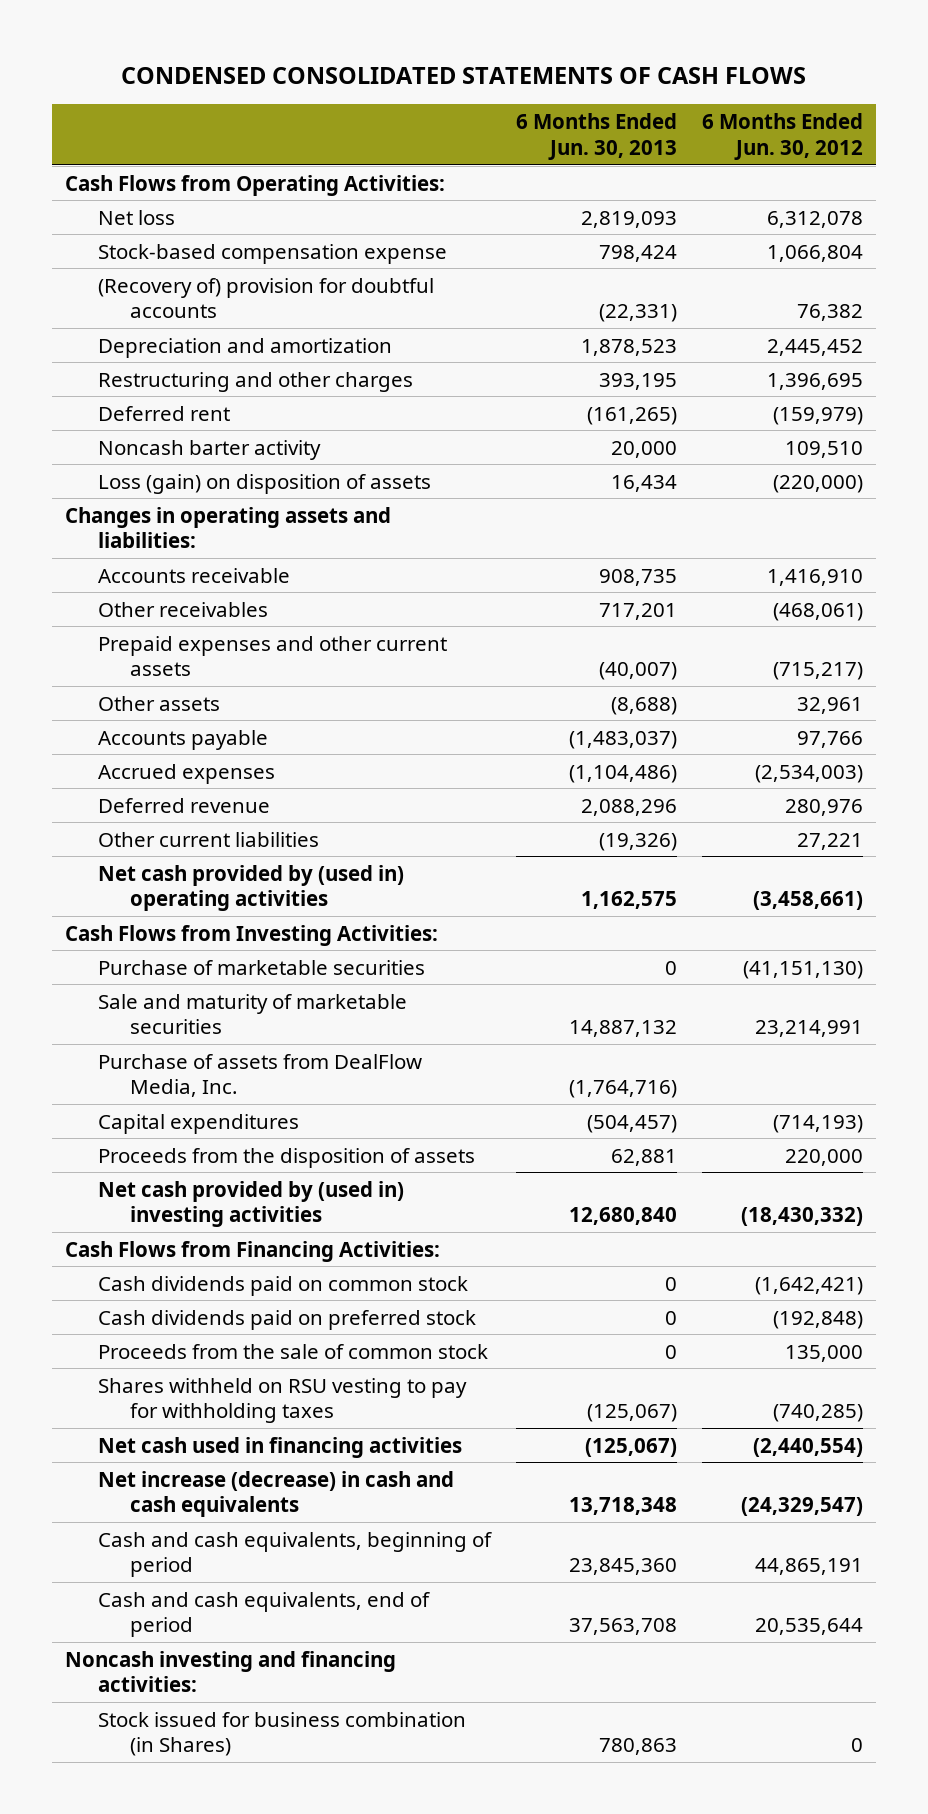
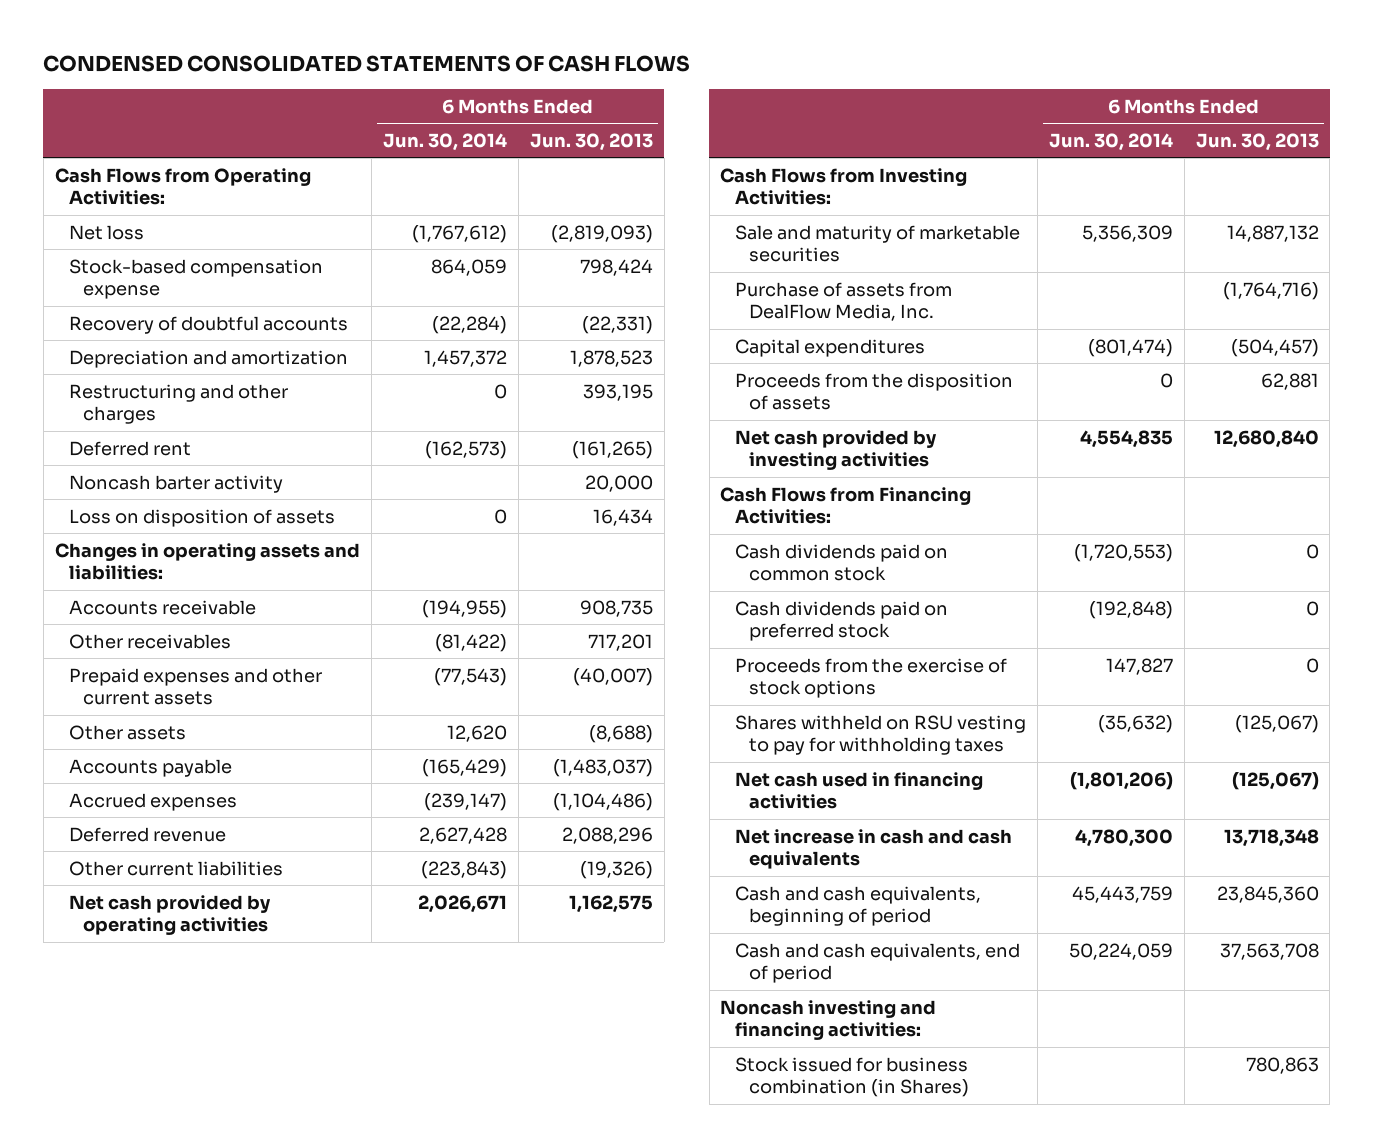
- | 6 Months Ended Jun. 30, 2013 | 6 Months Ended Jun. 30, 2012
+ | 6 Months Ended Jun. 30, 2014 | 6 Months Ended Jun. 30, 2013
- Net loss | 2,819,093 | 6,312,078
+ Net loss | (1,767,612) | (2,819,093)
- (Recovery of) provision for doubtful accounts | (22,331) | 76,382
+ Recovery of doubtful accounts | (22,284) | (22,331)
- Loss (gain) on disposition of assets | 16,434 | (220,000)
+ Loss on disposition of assets | 0 | 16,434
- Net cash provided by (used in) operating activities | 1,162,575 | (3,458,661)
+ Net cash provided by operating activities | 2,026,671 | 1,162,575
- Purchase of marketable securities | 0 | (41,151,130)
- Net cash provided by (used in) investing activities | 12,680,840 | (18,430,332)
+ Net cash provided by investing activities | 4,554,835 | 12,680,840
- Proceeds from the sale of common stock | 0 | 135,000
+ Proceeds from the exercise of stock options | 147,827 | 0
- Net increase (decrease) in cash and cash equivalents | 13,718,348 | (24,329,547)
+ Net increase in cash and cash equivalents | 4,780,300 | 13,718,348

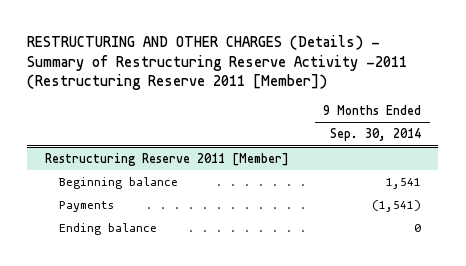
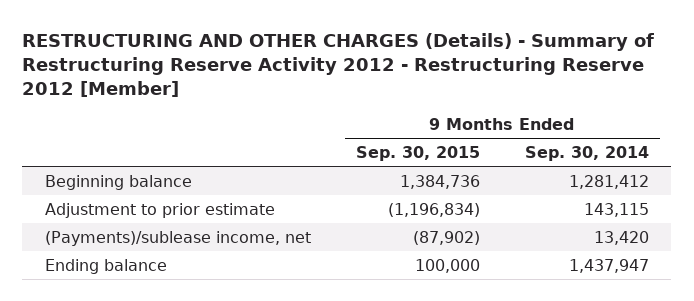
- RESTRUCTURING AND OTHER CHARGES (Details) - Summary of Restructuring Reserve Activity -2011 (Restructuring Reserve 2011 [Member])
+ RESTRUCTURING AND OTHER CHARGES (Details) - Summary of Restructuring Reserve Activity 2012 - Restructuring Reserve 2012 [Member]
- | 9 Months Ended Sep. 30, 2014
+ | 9 Months Ended Sep. 30, 2015 | 9 Months Ended Sep. 30, 2014
- Restructuring Reserve 2011 [Member]
- Beginning balance | 1,541
- Payments | (1,541)
- Ending balance | 0
+ Beginning balance | 1,384,736 | 1,281,412
+ Adjustment to prior estimate | (1,196,834) | 143,115
+ (Payments)/sublease income, net | (87,902) | 13,420
+ Ending balance | 100,000 | 1,437,947

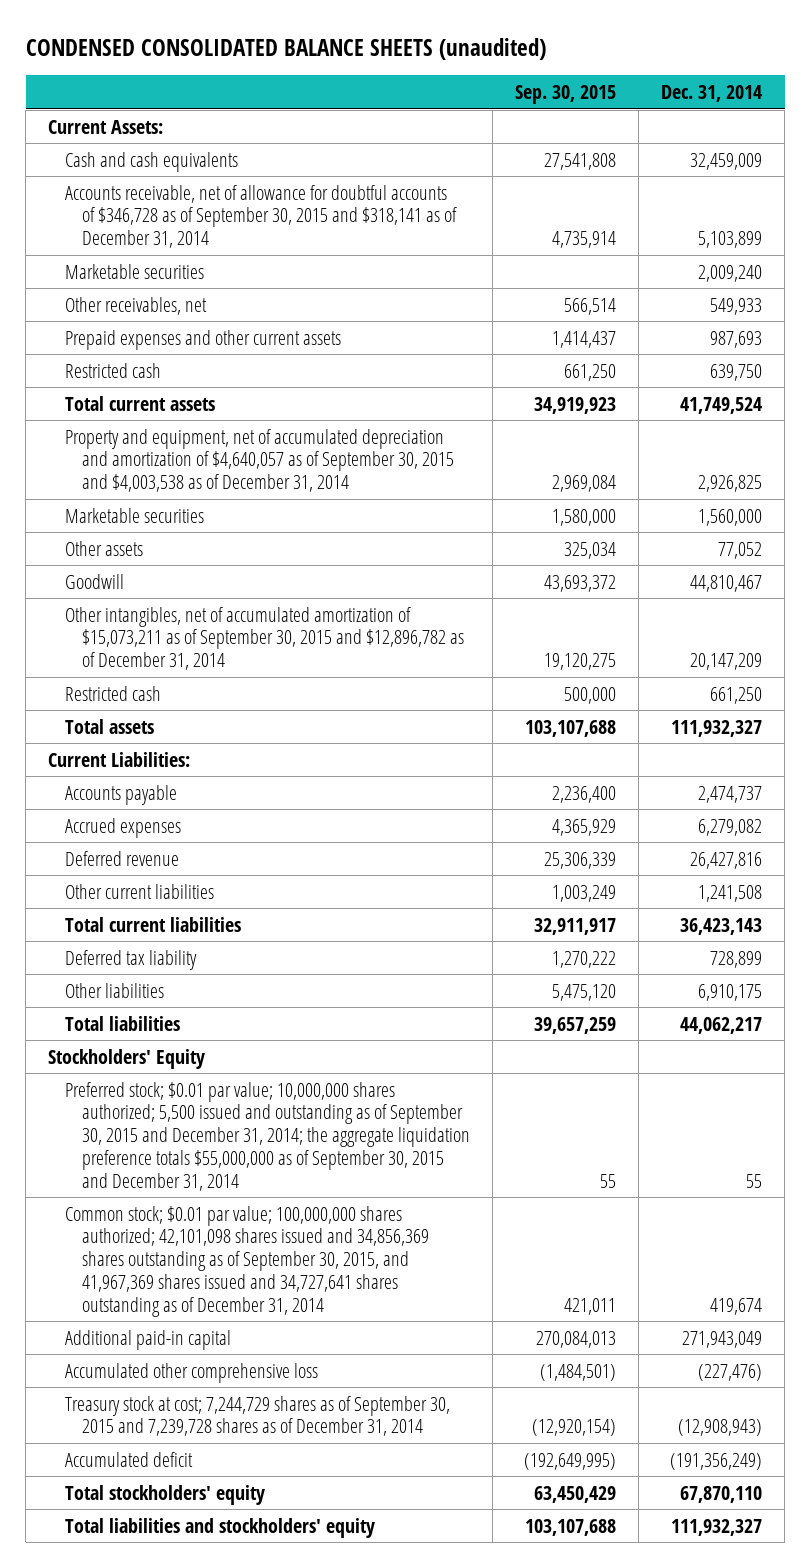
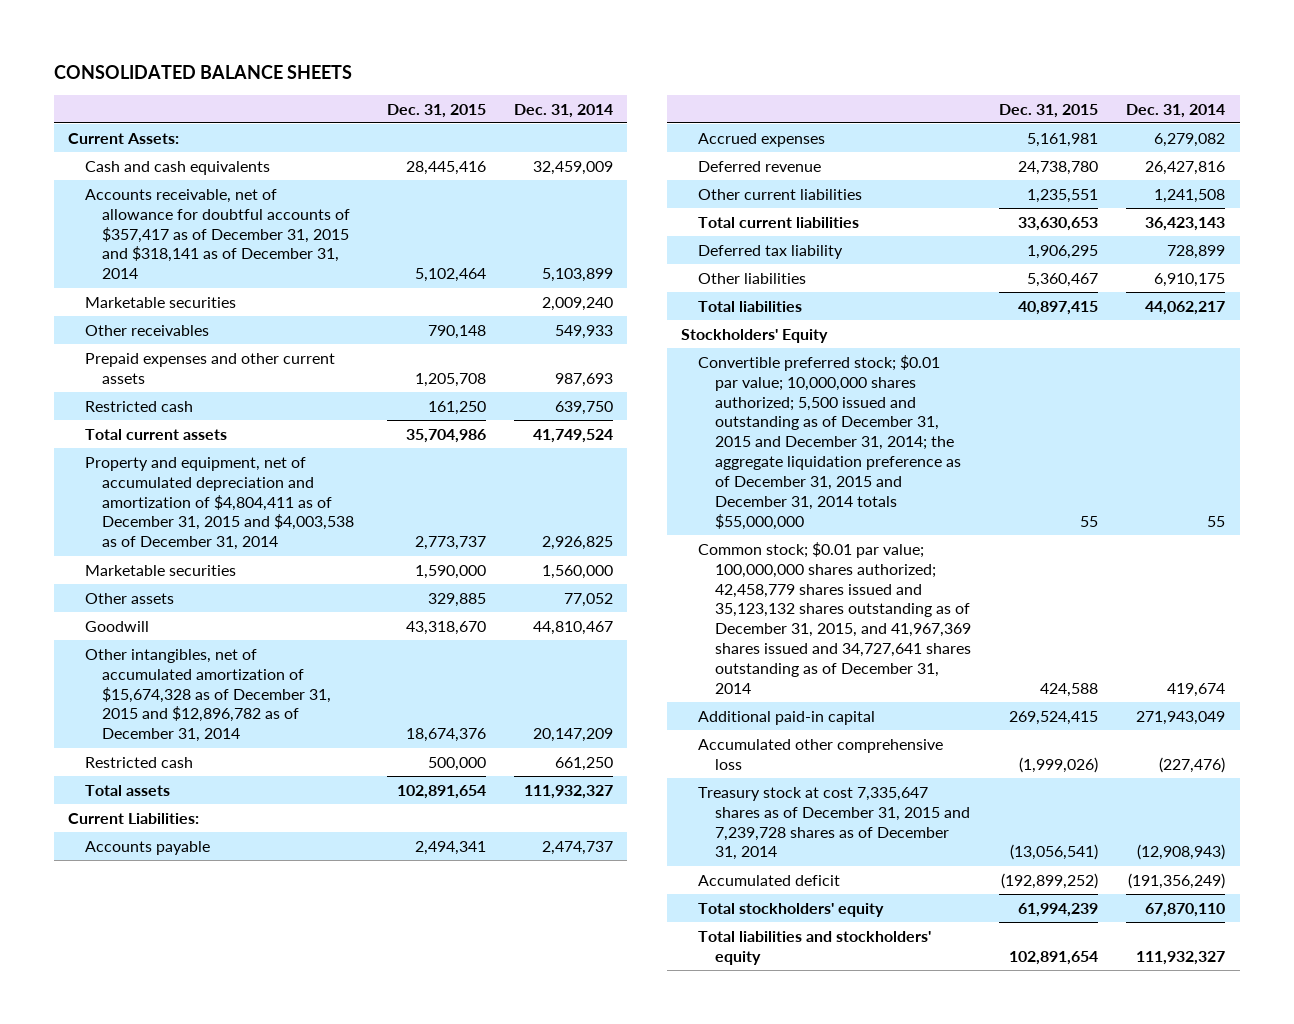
- CONDENSED CONSOLIDATED BALANCE SHEETS (unaudited)
+ CONSOLIDATED BALANCE SHEETS
- | Sep. 30, 2015 | Dec. 31, 2014
+ | Dec. 31, 2015 | Dec. 31, 2014
- Accounts receivable, net of allowance for doubtful accounts of $346,728 as of September 30, 2015 and $318,141 as of December 31, 2014 | 4,735,914 | 5,103,899
+ Accounts receivable, net of allowance for doubtful accounts of $357,417 as of December 31, 2015 and $318,141 as of December 31, 2014 | 5,102,464 | 5,103,899
- Other receivables, net | 566,514 | 549,933
+ Other receivables | 790,148 | 549,933
- Property and equipment, net of accumulated depreciation and amortization of $4,640,057 as of September 30, 2015 and $4,003,538 as of December 31, 2014 | 2,969,084 | 2,926,825
+ Property and equipment, net of accumulated depreciation and amortization of $4,804,411 as of December 31, 2015 and $4,003,538 as of December 31, 2014 | 2,773,737 | 2,926,825
- Other intangibles, net of accumulated amortization of $15,073,211 as of September 30, 2015 and $12,896,782 as of December 31, 2014 | 19,120,275 | 20,147,209
+ Other intangibles, net of accumulated amortization of $15,674,328 as of December 31, 2015 and $12,896,782 as of December 31, 2014 | 18,674,376 | 20,147,209
- Preferred stock; $0.01 par value; 10,000,000 shares authorized; 5,500 issued and outstanding as of September 30, 2015 and December 31, 2014; the aggregate liquidation preference totals $55,000,000 as of September 30, 2015 and December 31, 2014 | 55 | 55
- Common stock; $0.01 par value; 100,000,000 shares authorized; 42,101,098 shares issued and 34,856,369 shares outstanding as of September 30, 2015, and 41,967,369 shares issued and 34,727,641 shares outstanding as of December 31, 2014 | 421,011 | 419,674
+ Convertible preferred stock; $0.01 par value; 10,000,000 shares authorized; 5,500 issued and outstanding as of December 31, 2015 and December 31, 2014; the aggregate liquidation preference as of December 31, 2015 and December 31, 2014 totals $55,000,000 | 55 | 55
+ Common stock; $0.01 par value; 100,000,000 shares authorized; 42,458,779 shares issued and 35,123,132 shares outstanding as of December 31, 2015, and 41,967,369 shares issued and 34,727,641 shares outstanding as of December 31, 2014 | 424,588 | 419,674
- Treasury stock at cost; 7,244,729 shares as of September 30, 2015 and 7,239,728 shares as of December 31, 2014 | (12,920,154) | (12,908,943)
+ Treasury stock at cost 7,335,647 shares as of December 31, 2015 and 7,239,728 shares as of December 31, 2014 | (13,056,541) | (12,908,943)

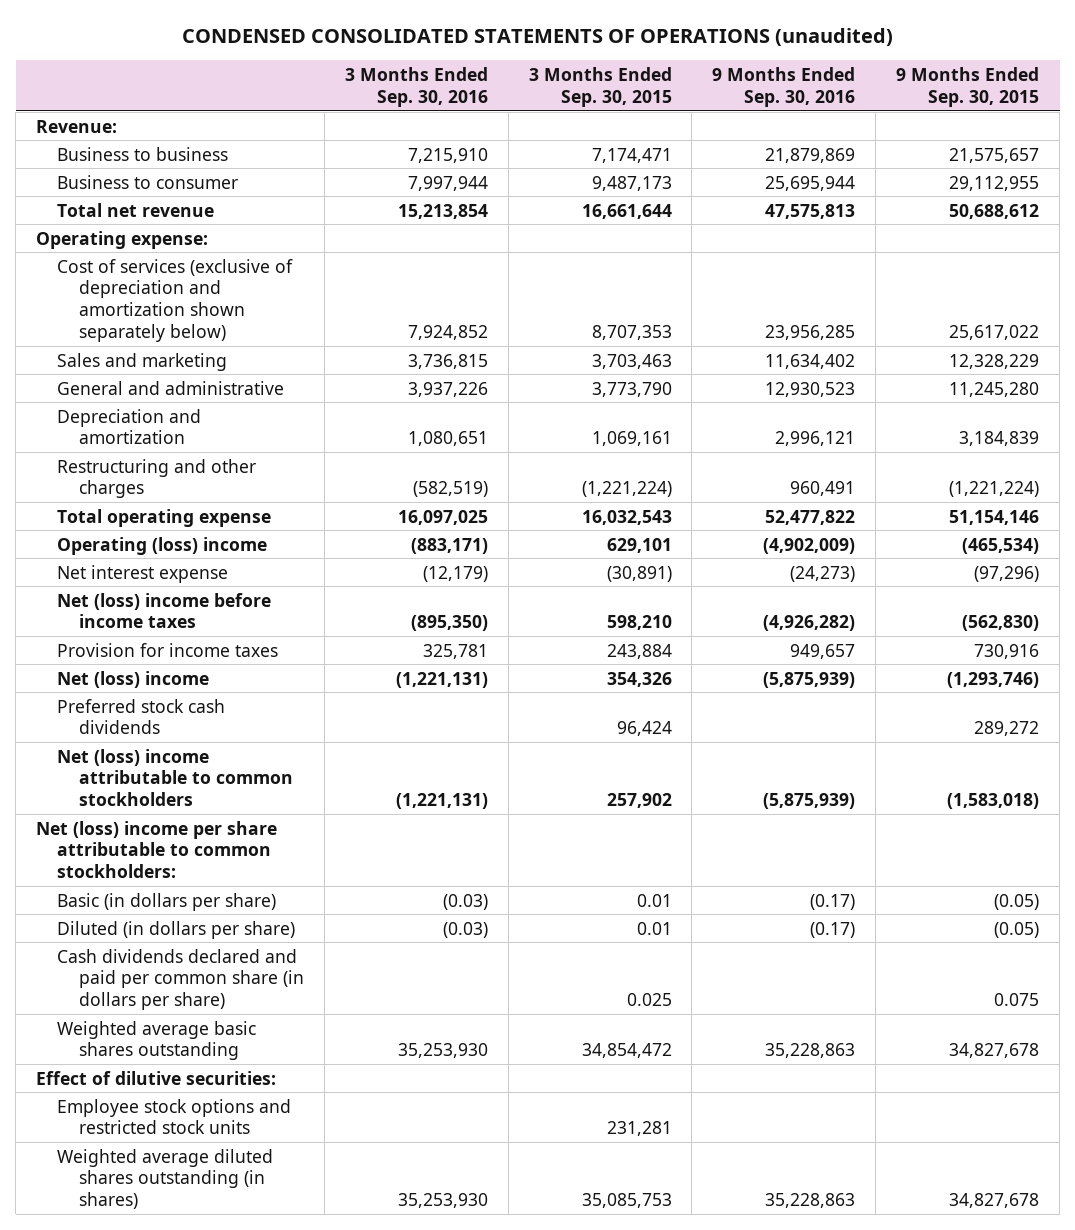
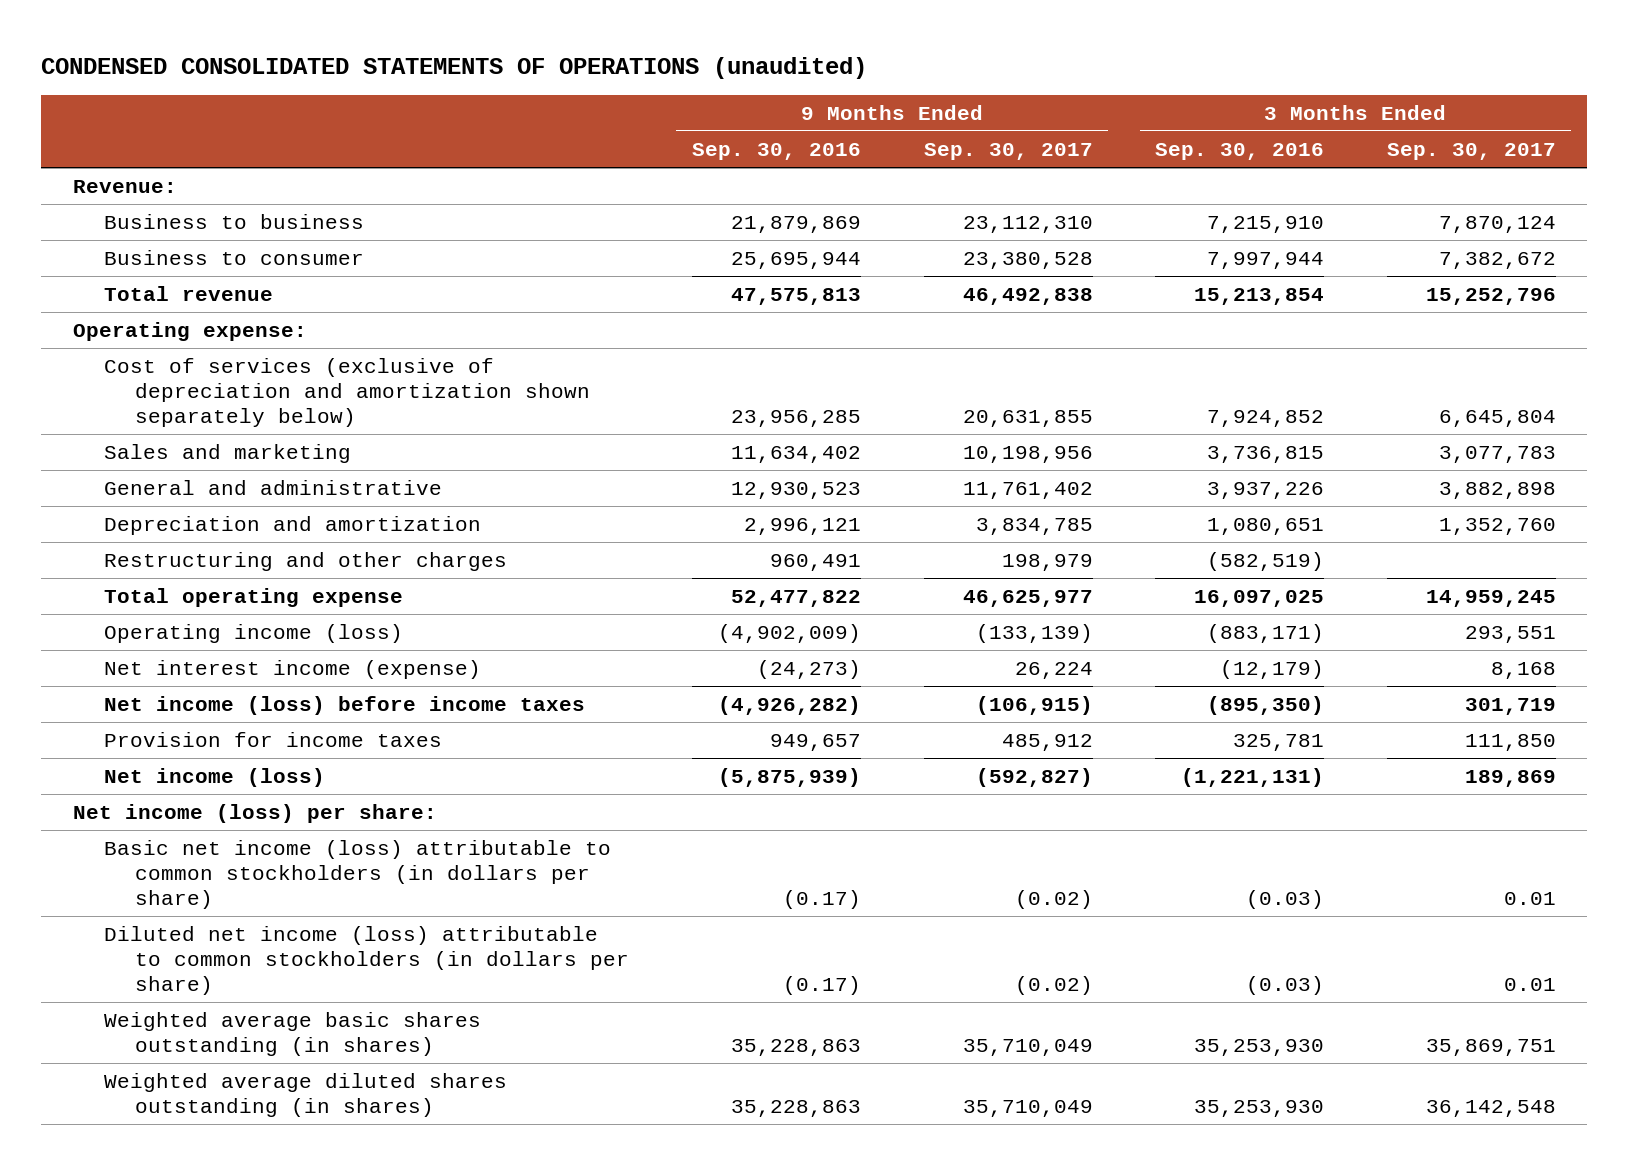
- | 3 Months Ended Sep. 30, 2016 | 3 Months Ended Sep. 30, 2015 | 9 Months Ended Sep. 30, 2016 | 9 Months Ended Sep. 30, 2015
+ | 9 Months Ended Sep. 30, 2016 | 9 Months Ended Sep. 30, 2017 | 3 Months Ended Sep. 30, 2016 | 3 Months Ended Sep. 30, 2017
- Total net revenue | 15,213,854 | 16,661,644 | 47,575,813 | 50,688,612
+ Total revenue | 47,575,813 | 46,492,838 | 15,213,854 | 15,252,796
- Operating (loss) income | (883,171) | 629,101 | (4,902,009) | (465,534)
- Net interest expense | (12,179) | (30,891) | (24,273) | (97,296)
- Net (loss) income before income taxes | (895,350) | 598,210 | (4,926,282) | (562,830)
+ Operating income (loss) | (4,902,009) | (133,139) | (883,171) | 293,551
+ Net interest income (expense) | (24,273) | 26,224 | (12,179) | 8,168
+ Net income (loss) before income taxes | (4,926,282) | (106,915) | (895,350) | 301,719
- Net (loss) income | (1,221,131) | 354,326 | (5,875,939) | (1,293,746)
- Preferred stock cash dividends | | 96,424 | | 289,272
- Net (loss) income attributable to common stockholders | (1,221,131) | 257,902 | (5,875,939) | (1,583,018)
- Net (loss) income per share attributable to common stockholders:
- Basic (in dollars per share) | (0.03) | 0.01 | (0.17) | (0.05)
- Diluted (in dollars per share) | (0.03) | 0.01 | (0.17) | (0.05)
- Cash dividends declared and paid per common share (in dollars per share) | | 0.025 | | 0.075
- Weighted average basic shares outstanding | 35,253,930 | 34,854,472 | 35,228,863 | 34,827,678
- Effect of dilutive securities:
- Employee stock options and restricted stock units | | 231,281 | |
+ Net income (loss) | (5,875,939) | (592,827) | (1,221,131) | 189,869
+ Net income (loss) per share:
+ Basic net income (loss) attributable to common stockholders (in dollars per share) | (0.17) | (0.02) | (0.03) | 0.01
+ Diluted net income (loss) attributable to common stockholders (in dollars per share) | (0.17) | (0.02) | (0.03) | 0.01
+ Weighted average basic shares outstanding (in shares) | 35,228,863 | 35,710,049 | 35,253,930 | 35,869,751

